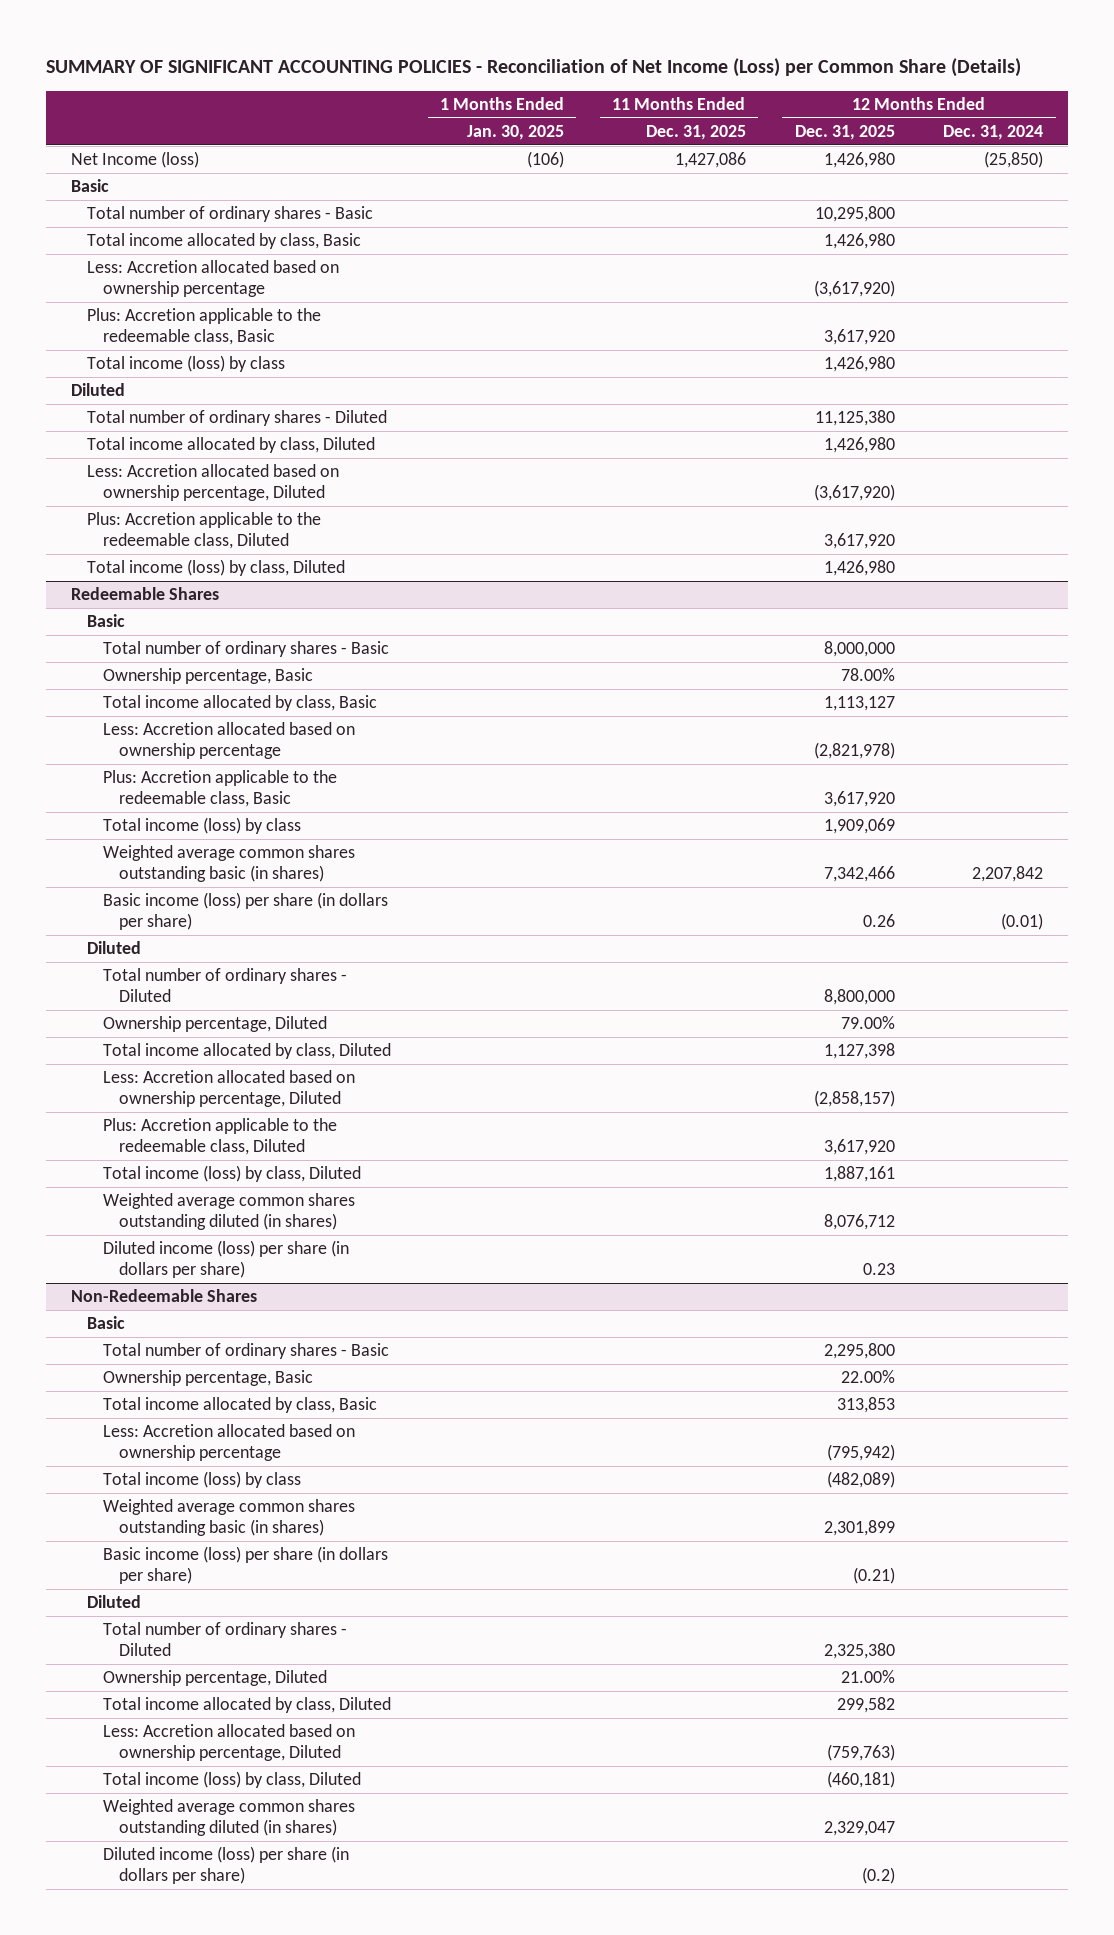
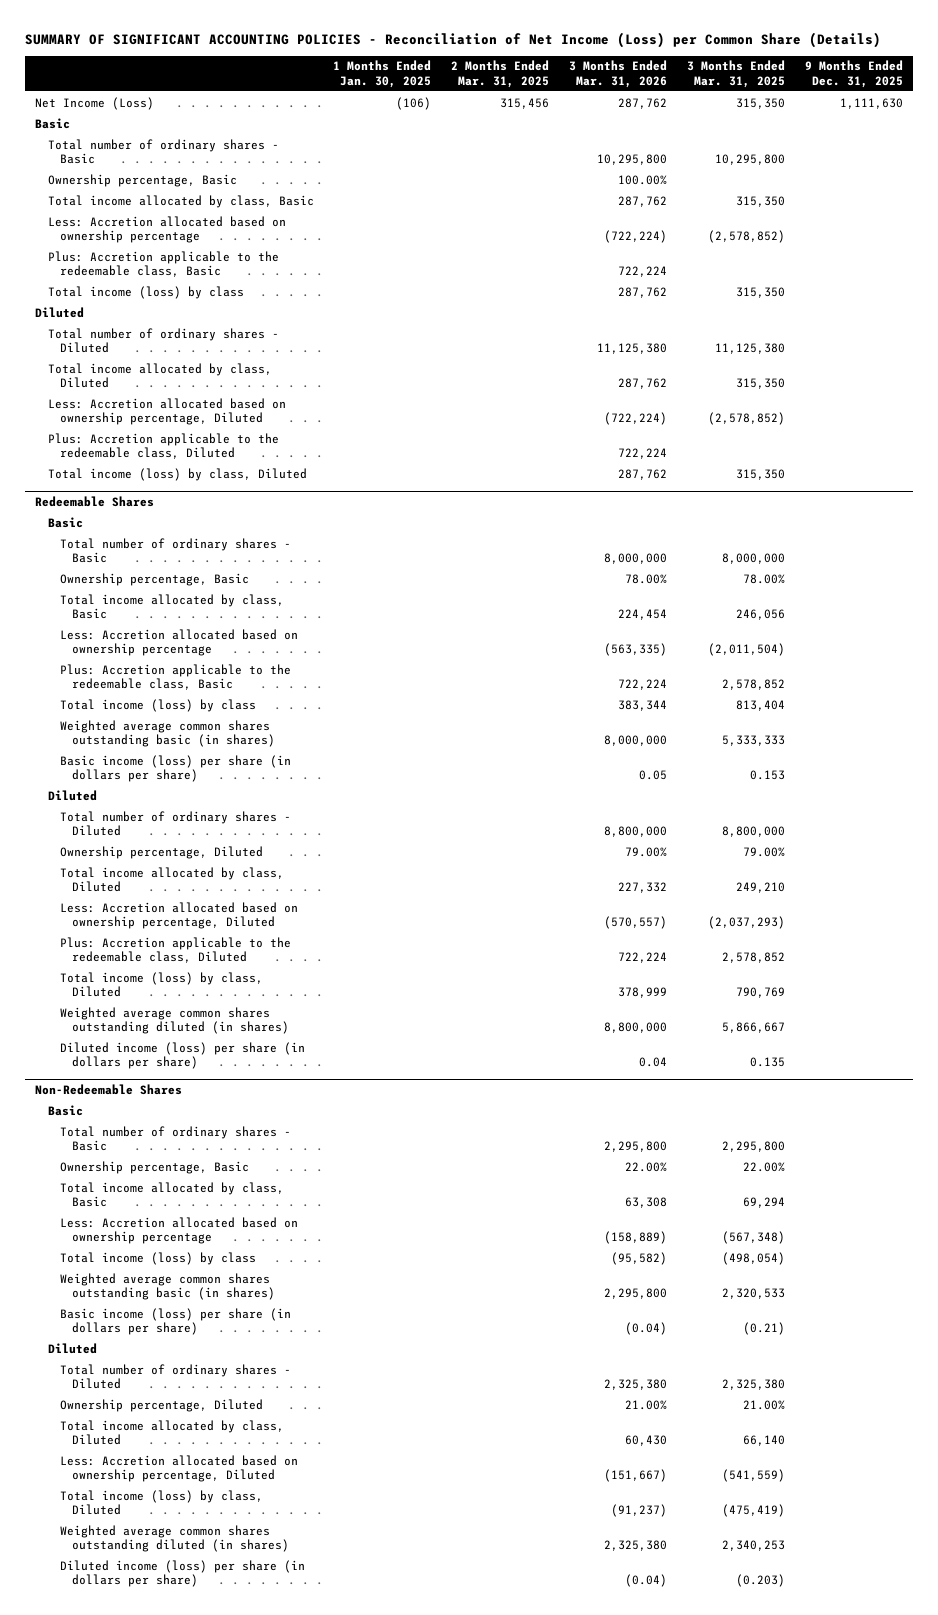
- | 1 Months Ended Jan. 30, 2025 | 11 Months Ended Dec. 31, 2025 | 12 Months Ended Dec. 31, 2025 | 12 Months Ended Dec. 31, 2024
+ | 1 Months Ended Jan. 30, 2025 | 2 Months Ended Mar. 31, 2025 | 3 Months Ended Mar. 31, 2026 | 3 Months Ended Mar. 31, 2025 | 9 Months Ended Dec. 31, 2025
- Net Income (loss) | (106) | 1,427,086 | 1,426,980 | (25,850)
+ Net Income (Loss) | (106) | 315,456 | 287,762 | 315,350 | 1,111,630
+ Ownership percentage, Basic | | | 100.00% | |

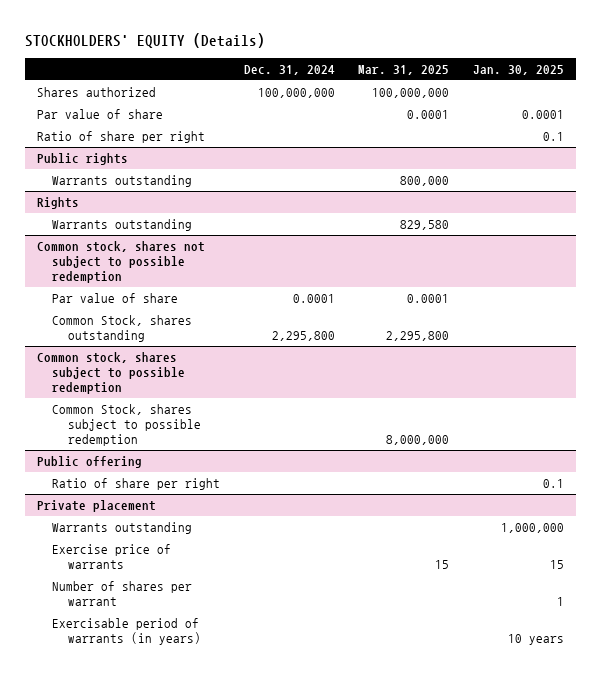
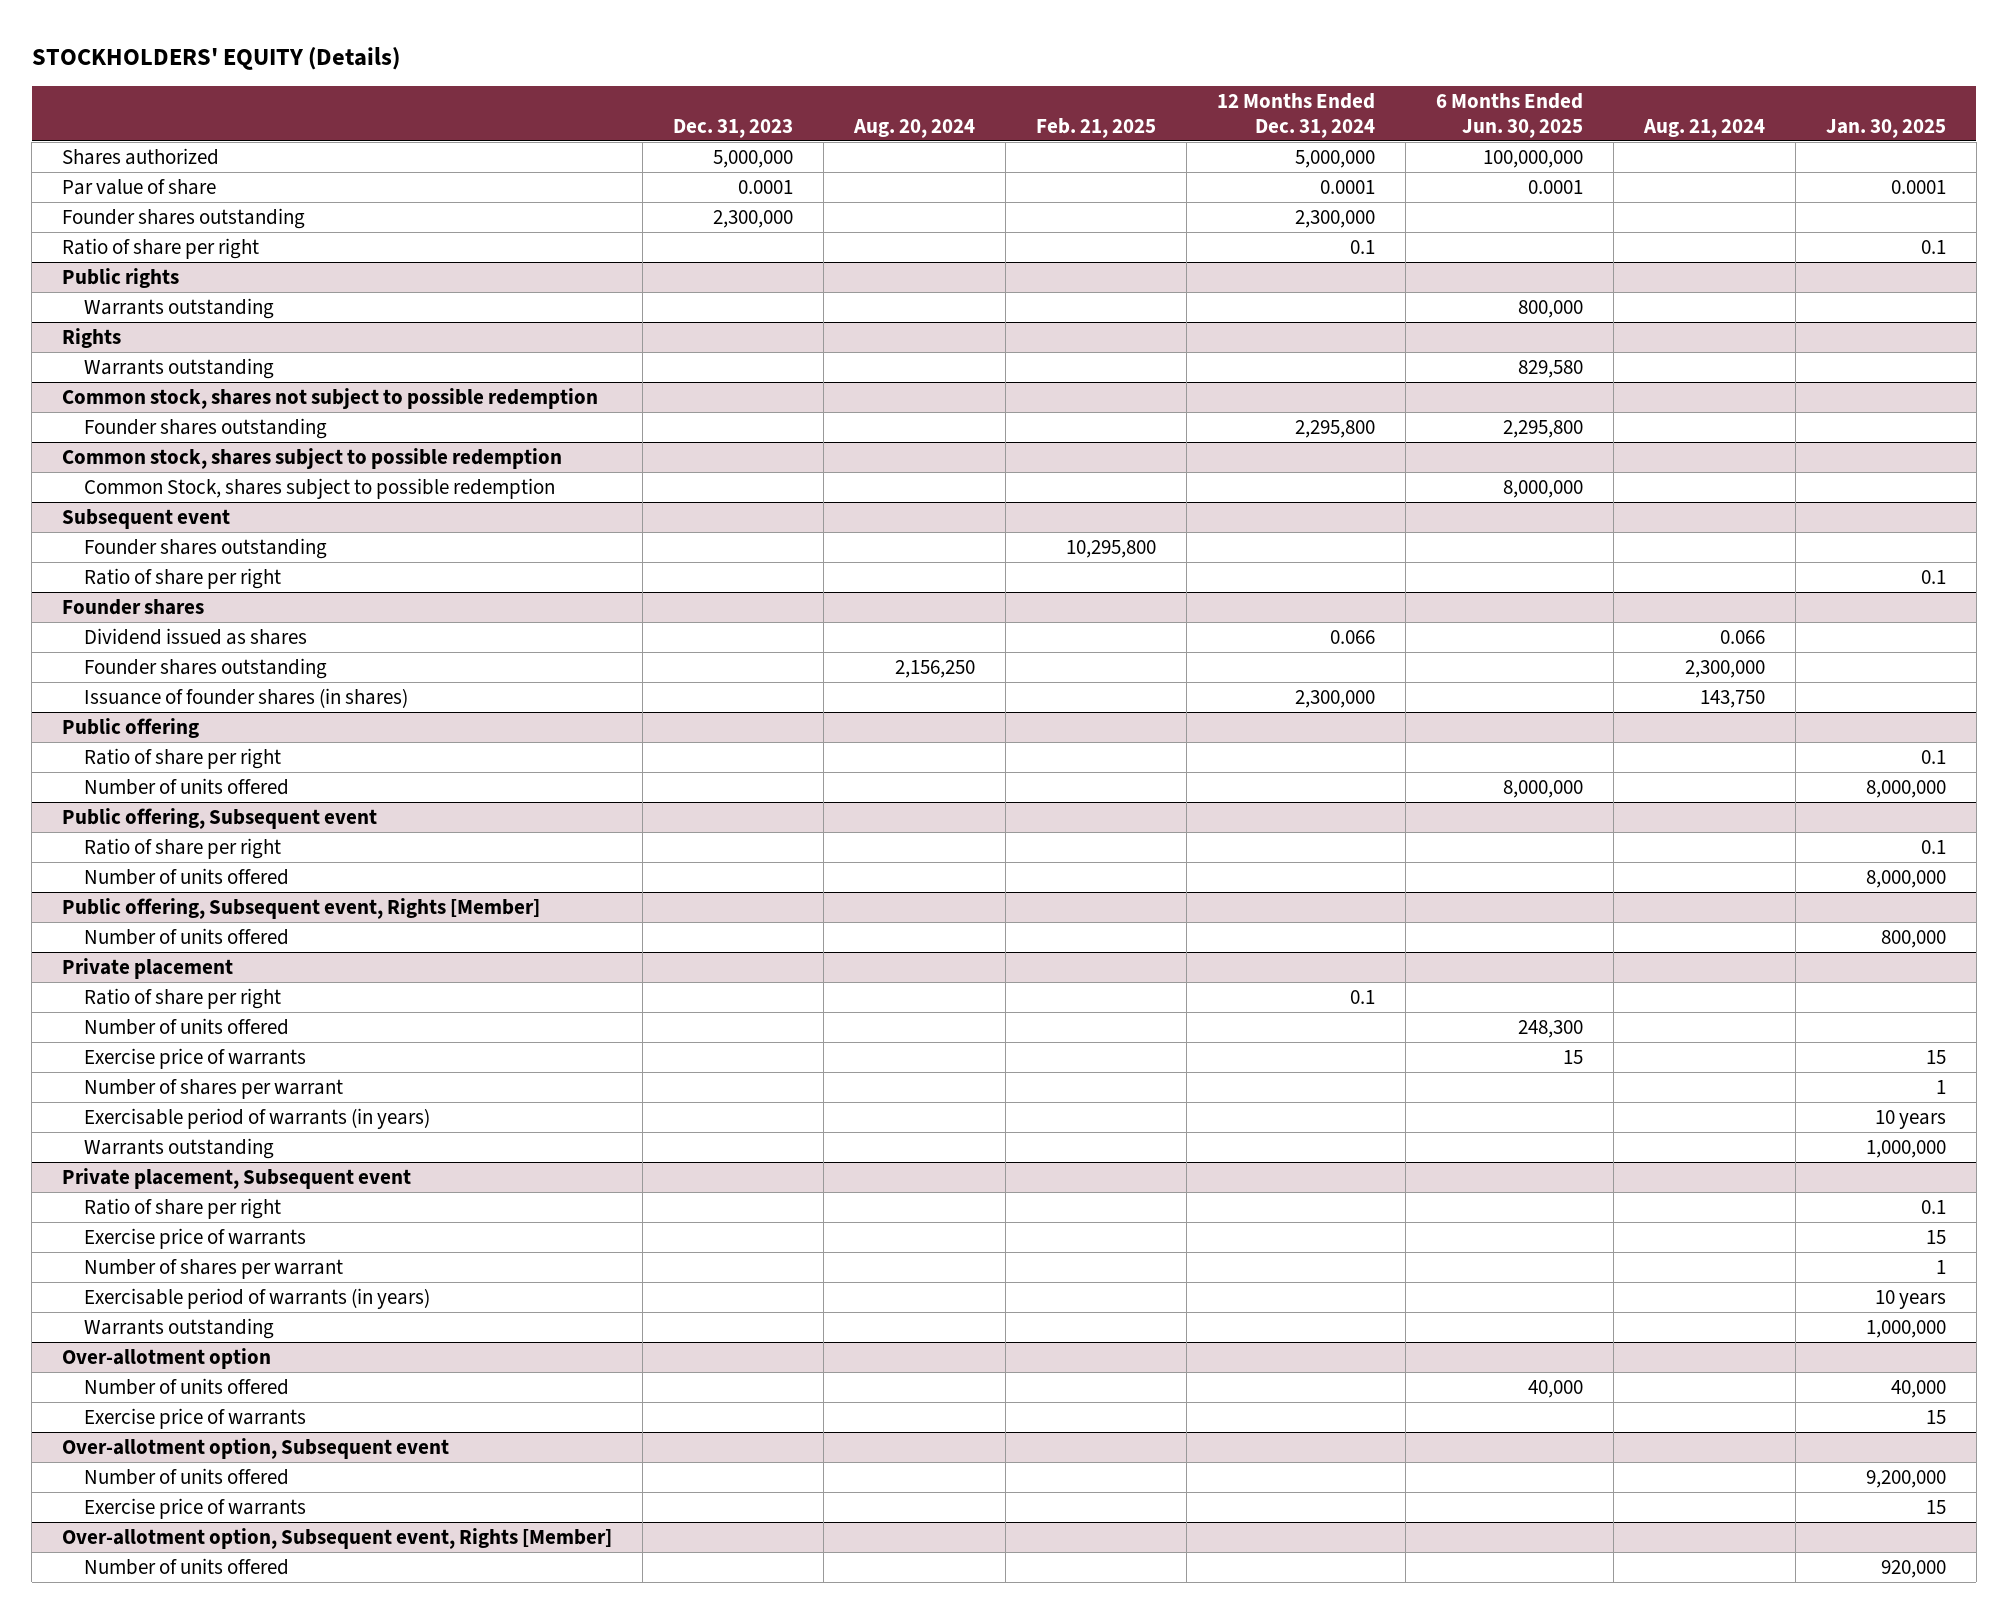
- | Dec. 31, 2024 | Mar. 31, 2025 | Jan. 30, 2025
+ | Dec. 31, 2023 | Aug. 20, 2024 | Feb. 21, 2025 | 12 Months Ended Dec. 31, 2024 | 6 Months Ended Jun. 30, 2025 | Aug. 21, 2024 | Jan. 30, 2025
+ Founder shares outstanding | 2,300,000 | | | 2,300,000 | | |
@ Common stock, shares not subject to possible redemption
- Par value of share | 0.0001 | 0.0001 |
- Common Stock, shares outstanding | 2,295,800 | 2,295,800 |
+ Founder shares outstanding | | | | 2,295,800 | 2,295,800 | |
+ Subsequent event
+ Founder shares outstanding | | | 10,295,800 | | | |
+ Ratio of share per right | | | | | | | 0.1
+ Founder shares
+ Dividend issued as shares | | | | 0.066 | | 0.066 |
+ Founder shares outstanding | | 2,156,250 | | | | 2,300,000 |
+ Issuance of founder shares (in shares) | | | | 2,300,000 | | 143,750 |
@ Public offering
+ Number of units offered | | | | | 8,000,000 | | 8,000,000
+ Public offering, Subsequent event
+ Ratio of share per right | | | | | | | 0.1
+ Number of units offered | | | | | | | 8,000,000
+ Public offering, Subsequent event, Rights [Member]
+ Number of units offered | | | | | | | 800,000
@ Private placement
+ Ratio of share per right | | | | 0.1 | | |
+ Number of units offered | | | | | 248,300 | |
moved down: Warrants outstanding | | | | | | | 1,000,000
+ Private placement, Subsequent event
+ Ratio of share per right | | | | | | | 0.1
+ Exercise price of warrants | | | | | | | 15
+ Number of shares per warrant | | | | | | | 1
+ Exercisable period of warrants (in years) | | | | | | | 10 years
+ Warrants outstanding | | | | | | | 1,000,000
+ Over-allotment option
+ Number of units offered | | | | | 40,000 | | 40,000
+ Exercise price of warrants | | | | | | | 15
+ Over-allotment option, Subsequent event
+ Number of units offered | | | | | | | 9,200,000
+ Exercise price of warrants | | | | | | | 15
+ Over-allotment option, Subsequent event, Rights [Member]
+ Number of units offered | | | | | | | 920,000

